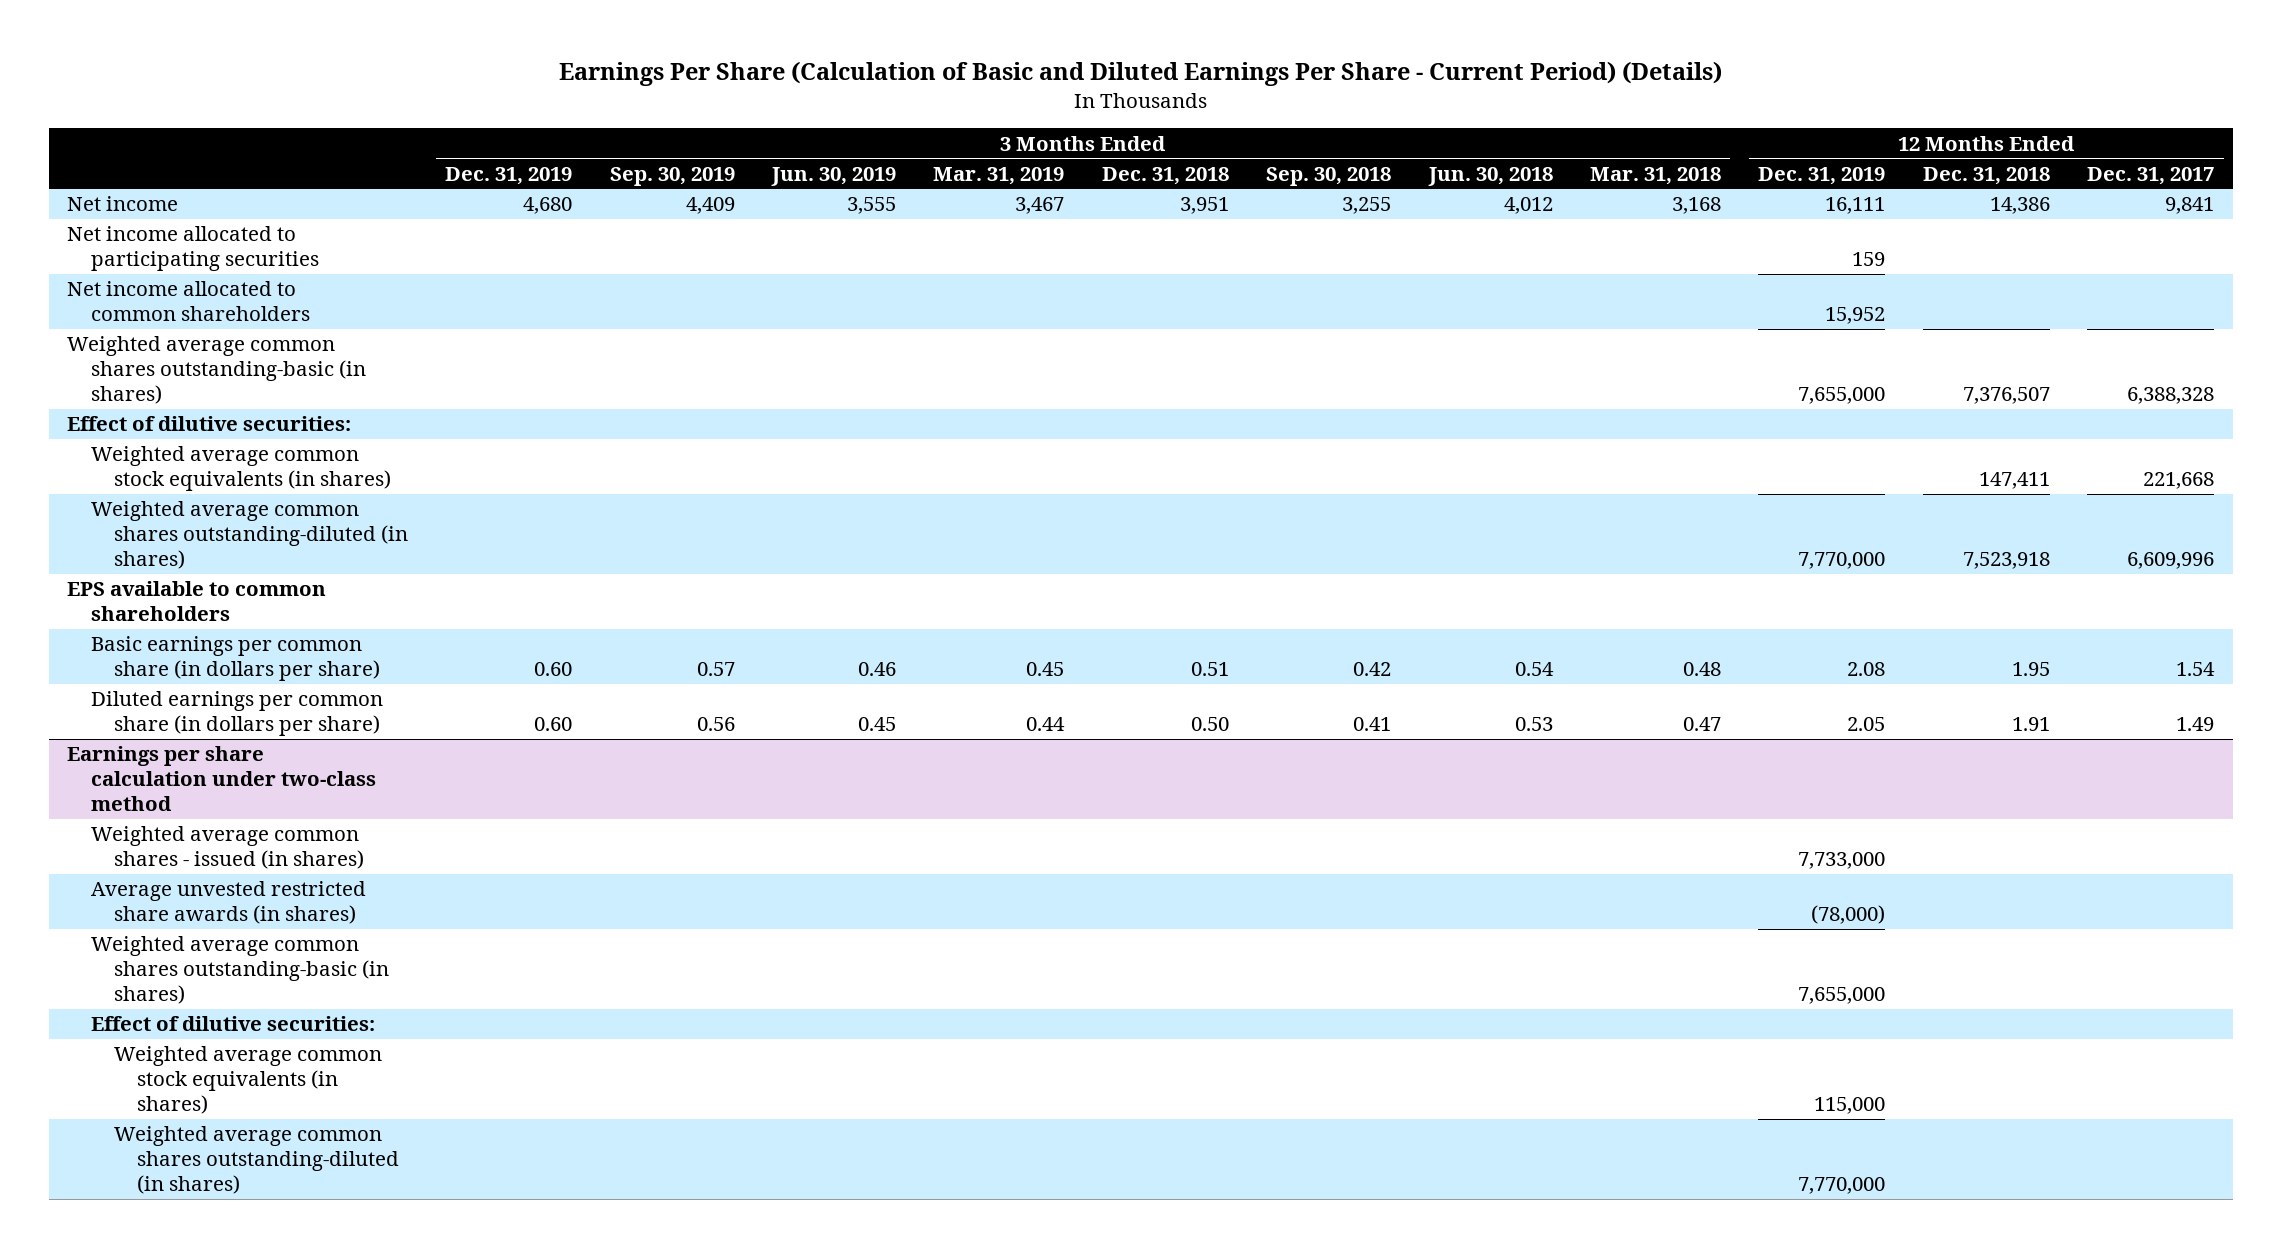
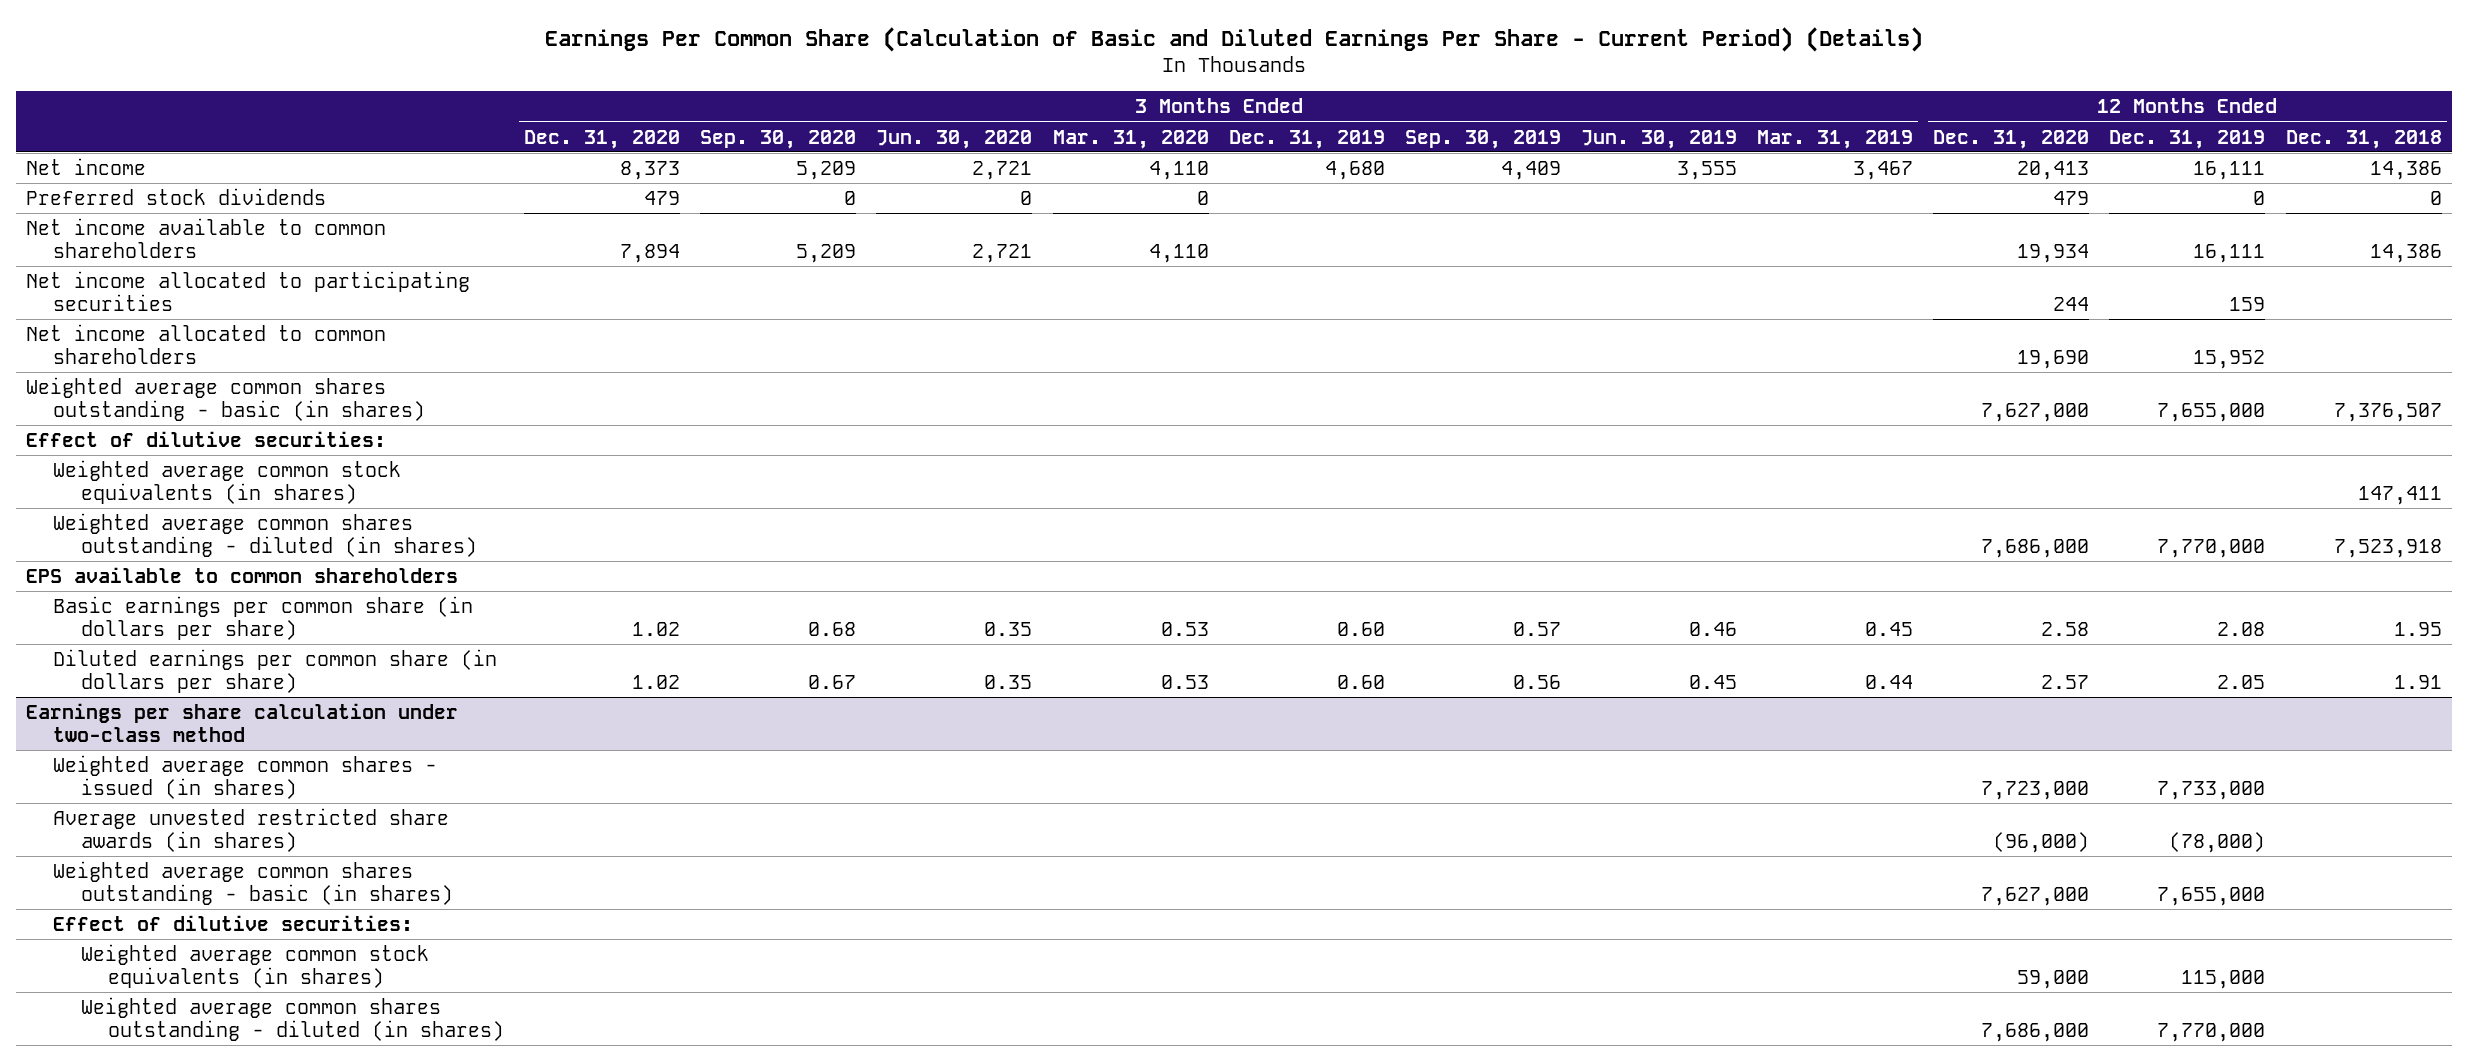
- Earnings Per Share (Calculation of Basic and Diluted Earnings Per Share - Current Period) (Details)
+ Earnings Per Common Share (Calculation of Basic and Diluted Earnings Per Share - Current Period) (Details)
- | 3 Months Ended Dec. 31, 2019 | 3 Months Ended Sep. 30, 2019 | 3 Months Ended Jun. 30, 2019 | 3 Months Ended Mar. 31, 2019 | 3 Months Ended Dec. 31, 2018 | 3 Months Ended Sep. 30, 2018 | 3 Months Ended Jun. 30, 2018 | 3 Months Ended Mar. 31, 2018 | 12 Months Ended Dec. 31, 2019 | 12 Months Ended Dec. 31, 2018 | 12 Months Ended Dec. 31, 2017
+ | 3 Months Ended Dec. 31, 2020 | 3 Months Ended Sep. 30, 2020 | 3 Months Ended Jun. 30, 2020 | 3 Months Ended Mar. 31, 2020 | 3 Months Ended Dec. 31, 2019 | 3 Months Ended Sep. 30, 2019 | 3 Months Ended Jun. 30, 2019 | 3 Months Ended Mar. 31, 2019 | 12 Months Ended Dec. 31, 2020 | 12 Months Ended Dec. 31, 2019 | 12 Months Ended Dec. 31, 2018
+ Preferred stock dividends | 479 | 0 | 0 | 0 | | | | | 479 | 0 | 0
+ Net income available to common shareholders | 7,894 | 5,209 | 2,721 | 4,110 | | | | | 19,934 | 16,111 | 14,386
- Weighted average common shares outstanding-basic (in shares) | | | | | | | | | 7,655,000 | 7,376,507 | 6,388,328
+ Weighted average common shares outstanding - basic (in shares) | | | | | | | | | 7,627,000 | 7,655,000 | 7,376,507
- Weighted average common shares outstanding-diluted (in shares) | | | | | | | | | 7,770,000 | 7,523,918 | 6,609,996
+ Weighted average common shares outstanding - diluted (in shares) | | | | | | | | | 7,686,000 | 7,770,000 | 7,523,918
@ Earnings per share calculation under two-class method
- Weighted average common shares outstanding-basic (in shares) | | | | | | | | | 7,655,000 | |
+ Weighted average common shares outstanding - basic (in shares) | | | | | | | | | 7,627,000 | 7,655,000 |
- Weighted average common shares outstanding-diluted (in shares) | | | | | | | | | 7,770,000 | |
+ Weighted average common shares outstanding - diluted (in shares) | | | | | | | | | 7,686,000 | 7,770,000 |

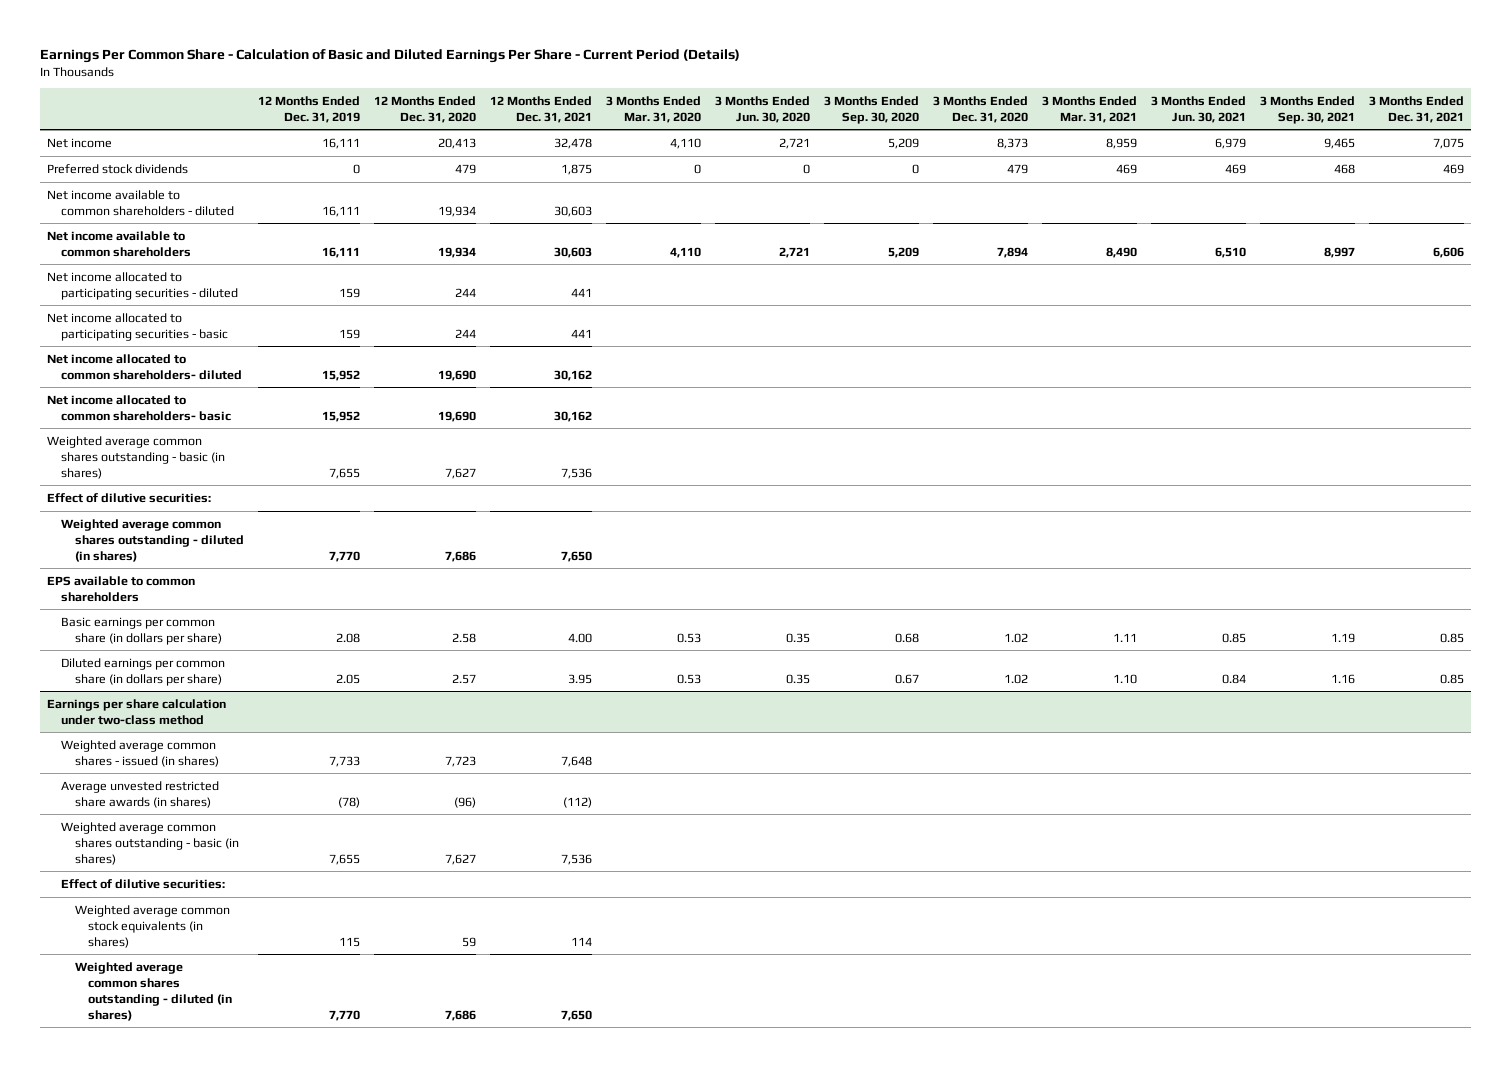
- Earnings Per Common Share (Calculation of Basic and Diluted Earnings Per Share - Current Period) (Details)
+ Earnings Per Common Share - Calculation of Basic and Diluted Earnings Per Share - Current Period (Details)
- | 3 Months Ended Dec. 31, 2020 | 3 Months Ended Sep. 30, 2020 | 3 Months Ended Jun. 30, 2020 | 3 Months Ended Mar. 31, 2020 | 3 Months Ended Dec. 31, 2019 | 3 Months Ended Sep. 30, 2019 | 3 Months Ended Jun. 30, 2019 | 3 Months Ended Mar. 31, 2019 | 12 Months Ended Dec. 31, 2020 | 12 Months Ended Dec. 31, 2019 | 12 Months Ended Dec. 31, 2018
+ | 12 Months Ended Dec. 31, 2019 | 12 Months Ended Dec. 31, 2020 | 12 Months Ended Dec. 31, 2021 | 3 Months Ended Mar. 31, 2020 | 3 Months Ended Jun. 30, 2020 | 3 Months Ended Sep. 30, 2020 | 3 Months Ended Dec. 31, 2020 | 3 Months Ended Mar. 31, 2021 | 3 Months Ended Jun. 30, 2021 | 3 Months Ended Sep. 30, 2021 | 3 Months Ended Dec. 31, 2021
+ Net income available to common shareholders - diluted | 16,111 | 19,934 | 30,603 | | | | | | | |
- Net income allocated to participating securities | | | | | | | | | 244 | 159 |
- Net income allocated to common shareholders | | | | | | | | | 19,690 | 15,952 |
- Weighted average common shares outstanding - basic (in shares) | | | | | | | | | 7,627,000 | 7,655,000 | 7,376,507
+ Net income allocated to participating securities - diluted | 159 | 244 | 441 | | | | | | | |
+ Net income allocated to participating securities - basic | 159 | 244 | 441 | | | | | | | |
+ Net income allocated to common shareholders- diluted | 15,952 | 19,690 | 30,162 | | | | | | | |
+ Net income allocated to common shareholders- basic | 15,952 | 19,690 | 30,162 | | | | | | | |
+ Weighted average common shares outstanding - basic (in shares) | 7,655 | 7,627 | 7,536 | | | | | | | |
- Weighted average common stock equivalents (in shares) | | | | | | | | | | | 147,411
- Weighted average common shares outstanding - diluted (in shares) | | | | | | | | | 7,686,000 | 7,770,000 | 7,523,918
+ Weighted average common shares outstanding - diluted (in shares) | 7,770 | 7,686 | 7,650 | | | | | | | |
@ Earnings per share calculation under two-class method
- Weighted average common shares - issued (in shares) | | | | | | | | | 7,723,000 | 7,733,000 |
- Average unvested restricted share awards (in shares) | | | | | | | | | (96,000) | (78,000) |
- Weighted average common shares outstanding - basic (in shares) | | | | | | | | | 7,627,000 | 7,655,000 |
+ Weighted average common shares - issued (in shares) | 7,733 | 7,723 | 7,648 | | | | | | | |
+ Average unvested restricted share awards (in shares) | (78) | (96) | (112) | | | | | | | |
+ Weighted average common shares outstanding - basic (in shares) | 7,655 | 7,627 | 7,536 | | | | | | | |
- Weighted average common stock equivalents (in shares) | | | | | | | | | 59,000 | 115,000 |
- Weighted average common shares outstanding - diluted (in shares) | | | | | | | | | 7,686,000 | 7,770,000 |
+ Weighted average common stock equivalents (in shares) | 115 | 59 | 114 | | | | | | | |
+ Weighted average common shares outstanding - diluted (in shares) | 7,770 | 7,686 | 7,650 | | | | | | | |

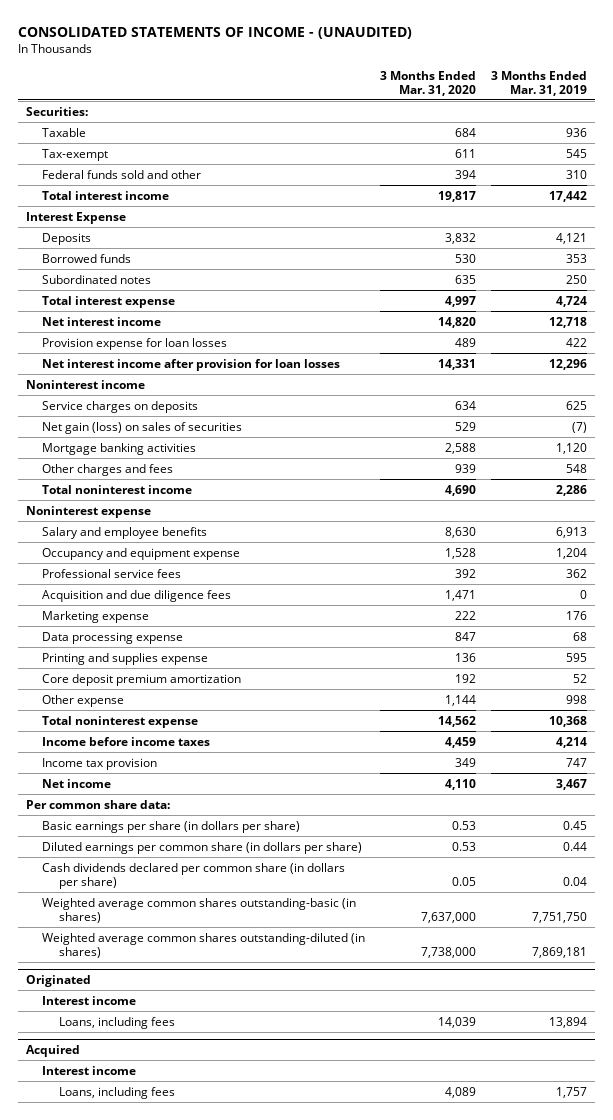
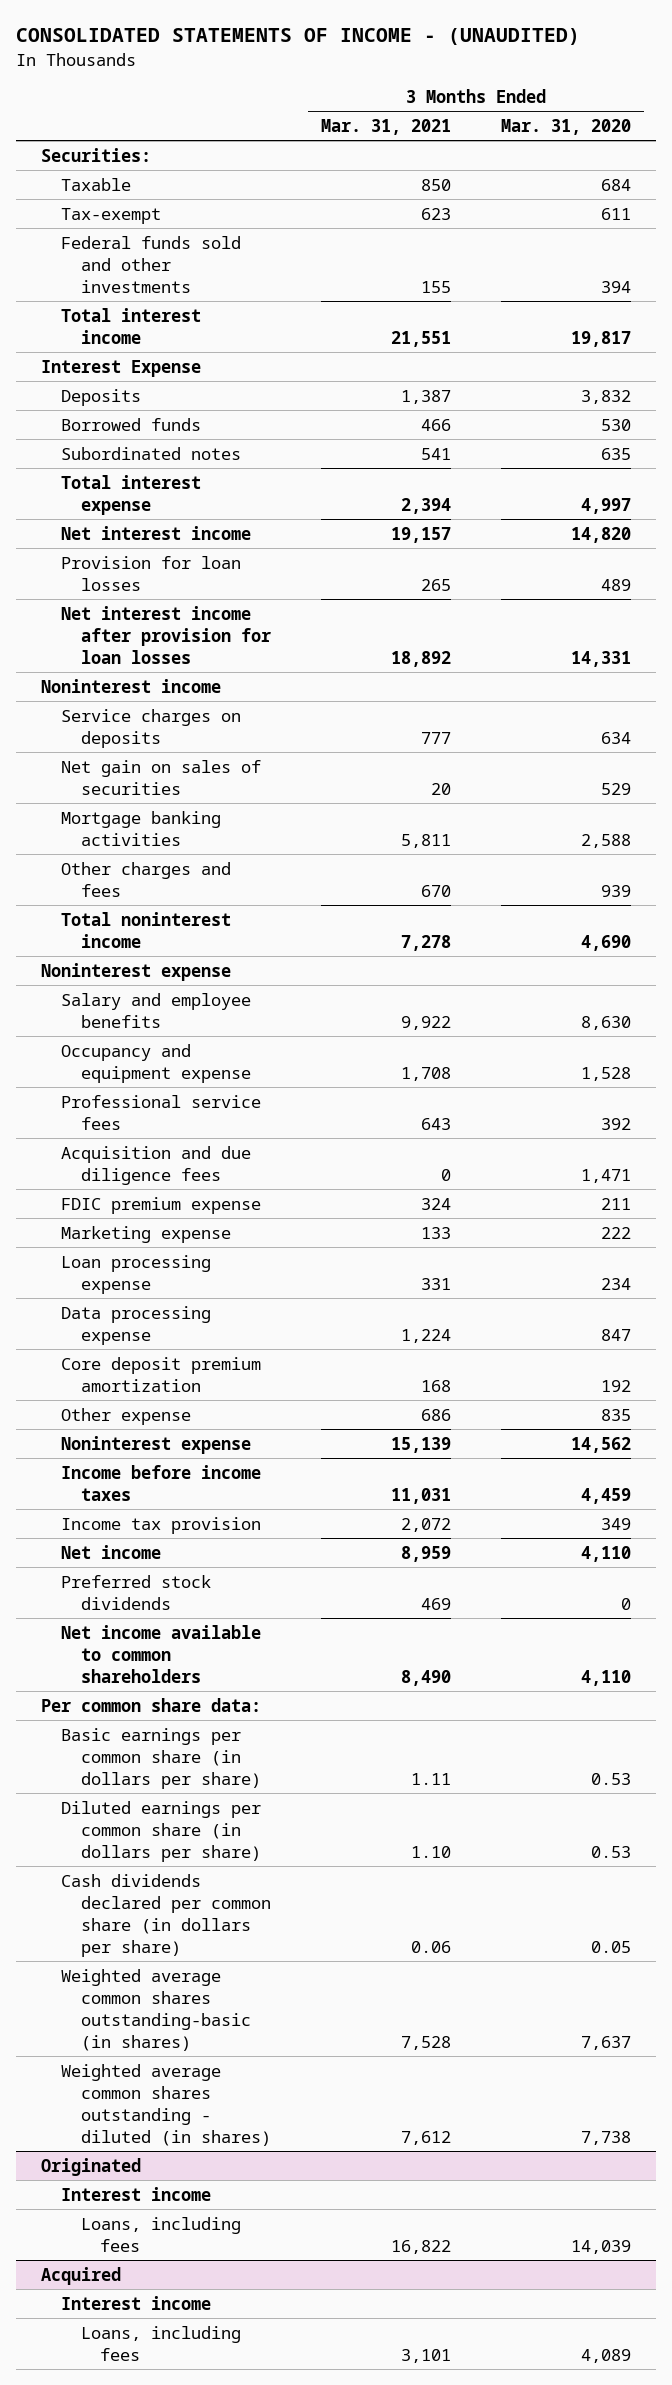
- | 3 Months Ended Mar. 31, 2020 | 3 Months Ended Mar. 31, 2019
+ | 3 Months Ended Mar. 31, 2021 | 3 Months Ended Mar. 31, 2020
- Federal funds sold and other | 394 | 310
+ Federal funds sold and other investments | 155 | 394
- Provision expense for loan losses | 489 | 422
+ Provision for loan losses | 265 | 489
- Net gain (loss) on sales of securities | 529 | (7)
+ Net gain on sales of securities | 20 | 529
+ FDIC premium expense | 324 | 211
+ Loan processing expense | 331 | 234
- Printing and supplies expense | 136 | 595
- Other expense | 1,144 | 998
- Total noninterest expense | 14,562 | 10,368
+ Other expense | 686 | 835
+ Noninterest expense | 15,139 | 14,562
+ Preferred stock dividends | 469 | 0
+ Net income available to common shareholders | 8,490 | 4,110
- Basic earnings per share (in dollars per share) | 0.53 | 0.45
+ Basic earnings per common share (in dollars per share) | 1.11 | 0.53
- Weighted average common shares outstanding-basic (in shares) | 7,637,000 | 7,751,750
- Weighted average common shares outstanding-diluted (in shares) | 7,738,000 | 7,869,181
+ Weighted average common shares outstanding-basic (in shares) | 7,528 | 7,637
+ Weighted average common shares outstanding - diluted (in shares) | 7,612 | 7,738

